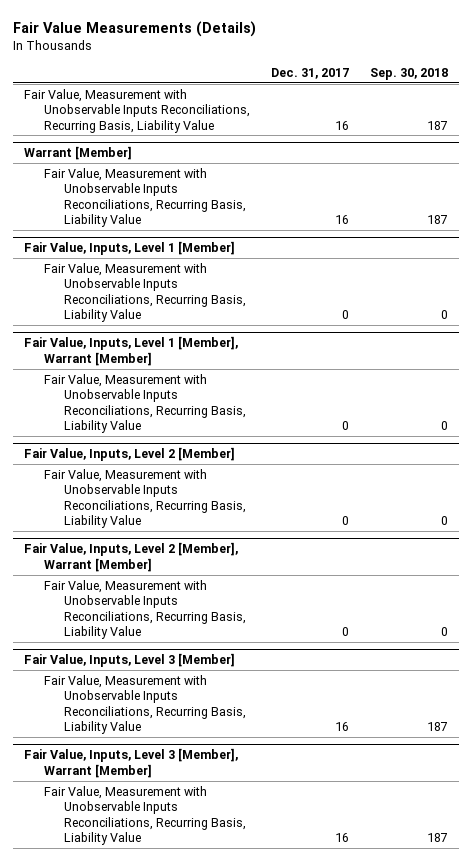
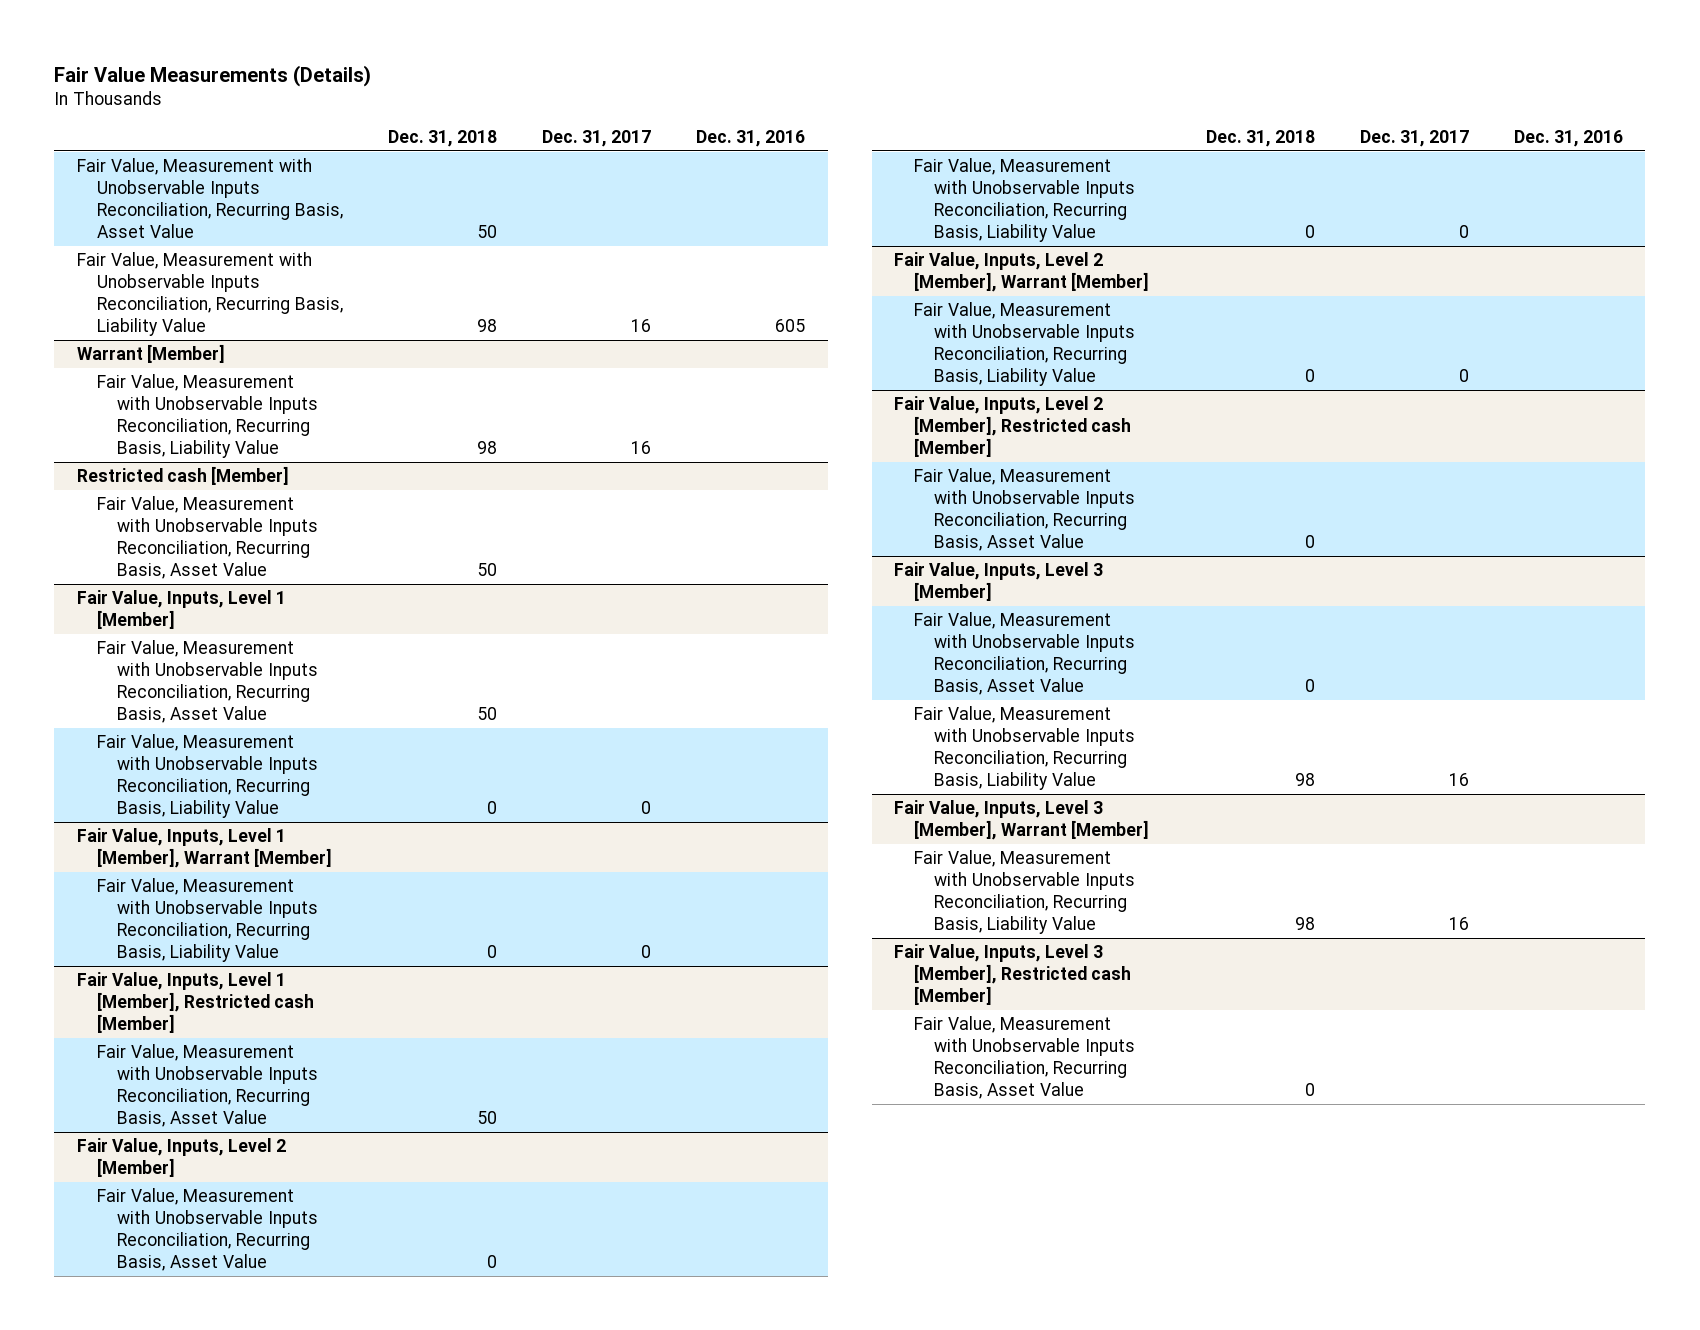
- | Dec. 31, 2017 | Sep. 30, 2018
+ | Dec. 31, 2018 | Dec. 31, 2017 | Dec. 31, 2016
- Fair Value, Measurement with Unobservable Inputs Reconciliations, Recurring Basis, Liability Value | 16 | 187
+ Fair Value, Measurement with Unobservable Inputs Reconciliation, Recurring Basis, Asset Value | 50 | |
+ Fair Value, Measurement with Unobservable Inputs Reconciliation, Recurring Basis, Liability Value | 98 | 16 | 605
@ Warrant [Member]
- Fair Value, Measurement with Unobservable Inputs Reconciliations, Recurring Basis, Liability Value | 16 | 187
+ Fair Value, Measurement with Unobservable Inputs Reconciliation, Recurring Basis, Liability Value | 98 | 16 |
+ Restricted cash [Member]
+ Fair Value, Measurement with Unobservable Inputs Reconciliation, Recurring Basis, Asset Value | 50 | |
@ Fair Value, Inputs, Level 1 [Member]
- Fair Value, Measurement with Unobservable Inputs Reconciliations, Recurring Basis, Liability Value | 0 | 0
+ Fair Value, Measurement with Unobservable Inputs Reconciliation, Recurring Basis, Asset Value | 50 | |
+ Fair Value, Measurement with Unobservable Inputs Reconciliation, Recurring Basis, Liability Value | 0 | 0 |
@ Fair Value, Inputs, Level 1 [Member], Warrant [Member]
- Fair Value, Measurement with Unobservable Inputs Reconciliations, Recurring Basis, Liability Value | 0 | 0
+ Fair Value, Measurement with Unobservable Inputs Reconciliation, Recurring Basis, Liability Value | 0 | 0 |
+ Fair Value, Inputs, Level 1 [Member], Restricted cash [Member]
+ Fair Value, Measurement with Unobservable Inputs Reconciliation, Recurring Basis, Asset Value | 50 | |
@ Fair Value, Inputs, Level 2 [Member]
- Fair Value, Measurement with Unobservable Inputs Reconciliations, Recurring Basis, Liability Value | 0 | 0
+ Fair Value, Measurement with Unobservable Inputs Reconciliation, Recurring Basis, Asset Value | 0 | |
+ Fair Value, Measurement with Unobservable Inputs Reconciliation, Recurring Basis, Liability Value | 0 | 0 |
@ Fair Value, Inputs, Level 2 [Member], Warrant [Member]
- Fair Value, Measurement with Unobservable Inputs Reconciliations, Recurring Basis, Liability Value | 0 | 0
+ Fair Value, Measurement with Unobservable Inputs Reconciliation, Recurring Basis, Liability Value | 0 | 0 |
+ Fair Value, Inputs, Level 2 [Member], Restricted cash [Member]
+ Fair Value, Measurement with Unobservable Inputs Reconciliation, Recurring Basis, Asset Value | 0 | |
@ Fair Value, Inputs, Level 3 [Member]
- Fair Value, Measurement with Unobservable Inputs Reconciliations, Recurring Basis, Liability Value | 16 | 187
+ Fair Value, Measurement with Unobservable Inputs Reconciliation, Recurring Basis, Asset Value | 0 | |
+ Fair Value, Measurement with Unobservable Inputs Reconciliation, Recurring Basis, Liability Value | 98 | 16 |
@ Fair Value, Inputs, Level 3 [Member], Warrant [Member]
- Fair Value, Measurement with Unobservable Inputs Reconciliations, Recurring Basis, Liability Value | 16 | 187
+ Fair Value, Measurement with Unobservable Inputs Reconciliation, Recurring Basis, Liability Value | 98 | 16 |
+ Fair Value, Inputs, Level 3 [Member], Restricted cash [Member]
+ Fair Value, Measurement with Unobservable Inputs Reconciliation, Recurring Basis, Asset Value | 0 | |

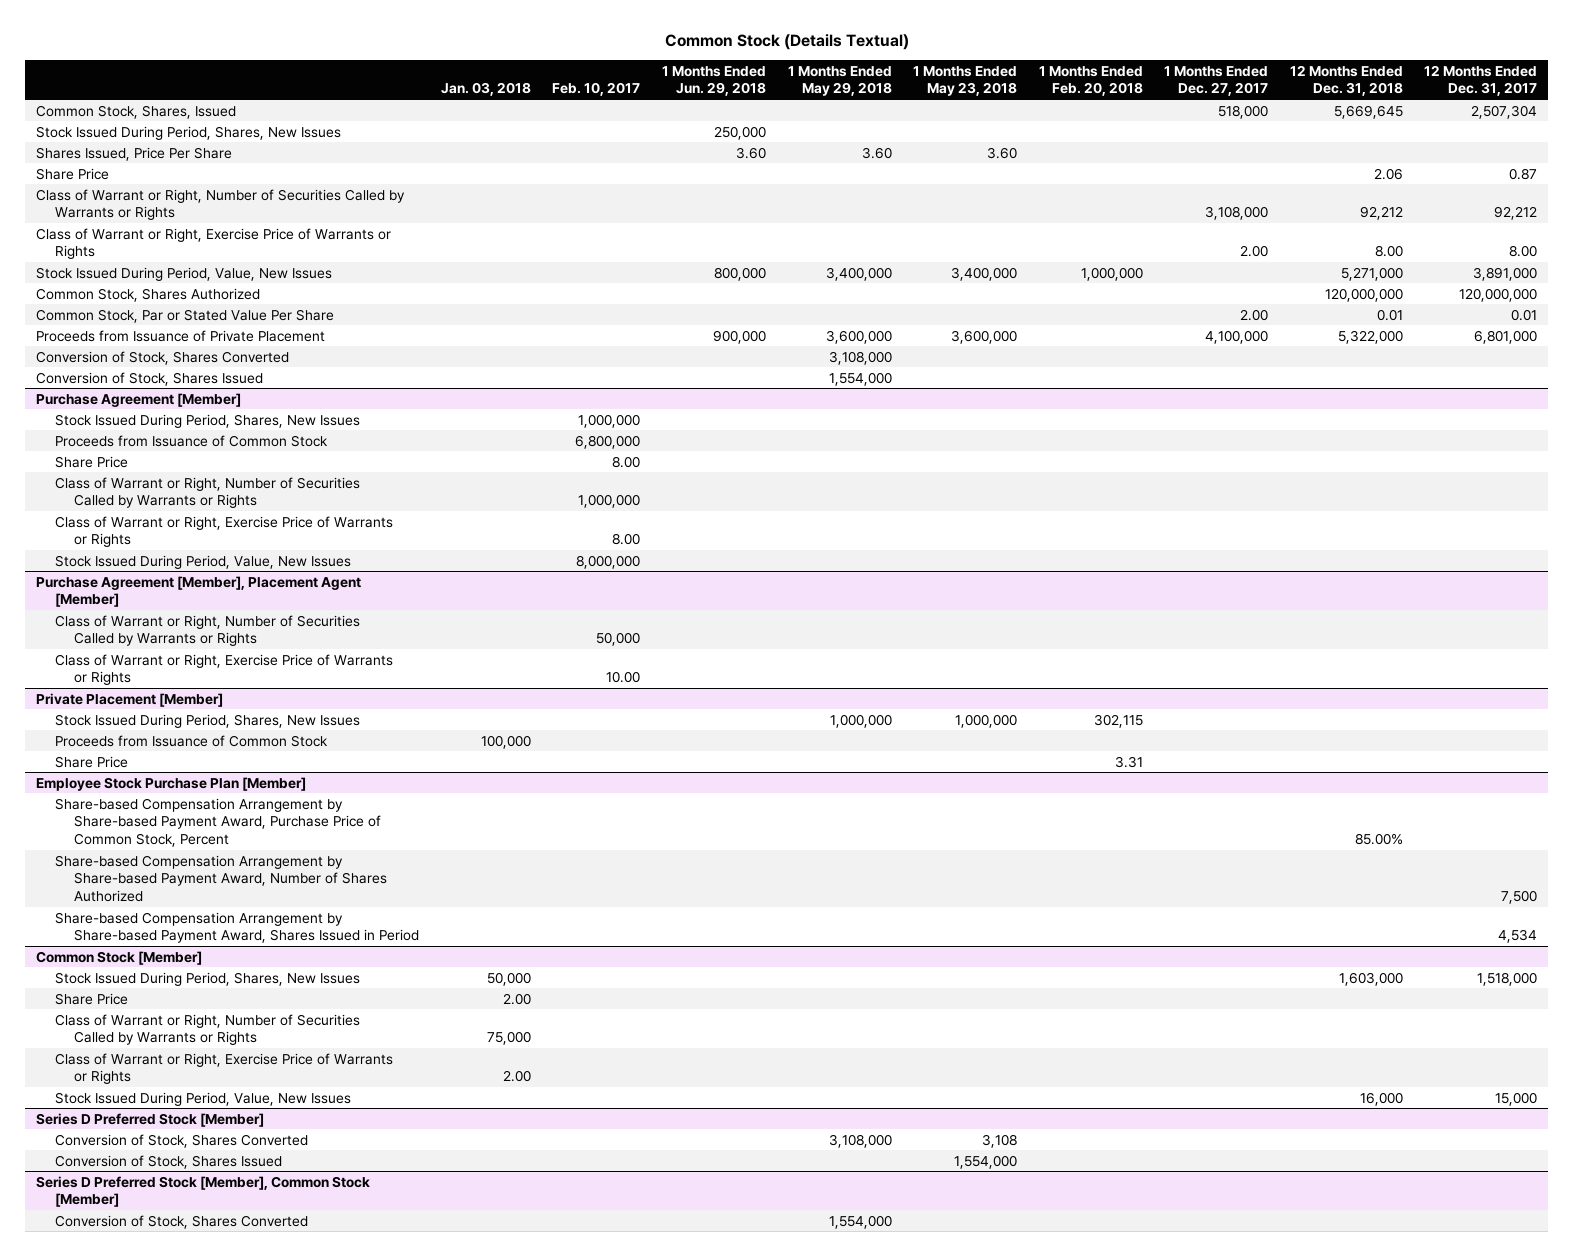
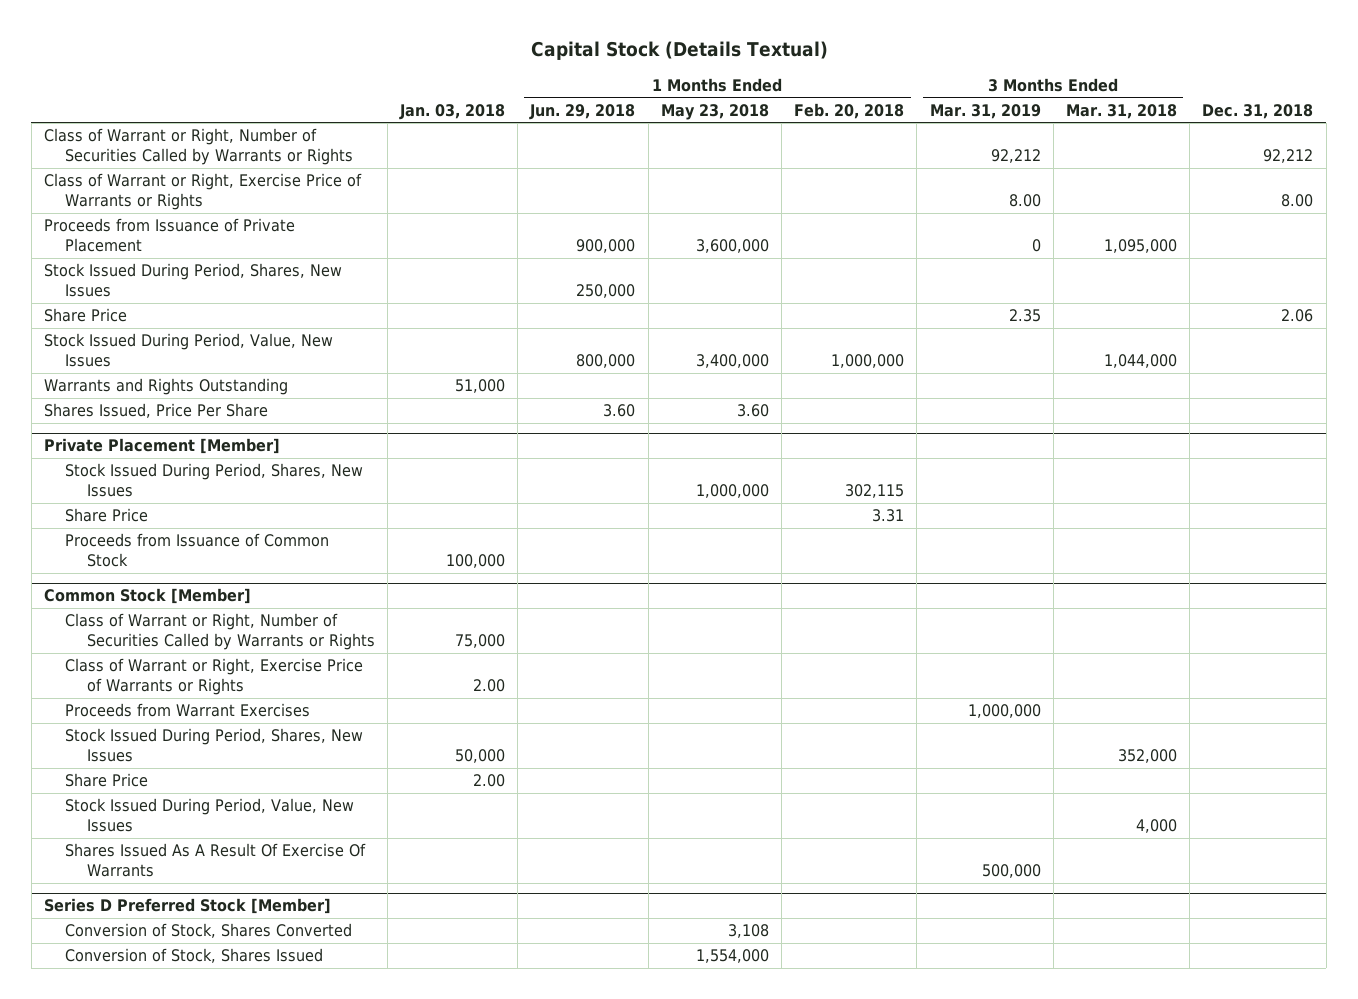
- Common Stock (Details Textual)
+ Capital Stock (Details Textual)
- | Jan. 03, 2018 | Feb. 10, 2017 | 1 Months Ended Jun. 29, 2018 | 1 Months Ended May 29, 2018 | 1 Months Ended May 23, 2018 | 1 Months Ended Feb. 20, 2018 | 1 Months Ended Dec. 27, 2017 | 12 Months Ended Dec. 31, 2018 | 12 Months Ended Dec. 31, 2017
+ | Jan. 03, 2018 | 1 Months Ended Jun. 29, 2018 | 1 Months Ended May 23, 2018 | 1 Months Ended Feb. 20, 2018 | 3 Months Ended Mar. 31, 2019 | 3 Months Ended Mar. 31, 2018 | Dec. 31, 2018
- Common Stock, Shares, Issued | | | | | | | 518,000 | 5,669,645 | 2,507,304
- Common Stock, Shares Authorized | | | | | | | | 120,000,000 | 120,000,000
- Common Stock, Par or Stated Value Per Share | | | | | | | 2.00 | 0.01 | 0.01
- Conversion of Stock, Shares Converted | | | | 3,108,000 | | | | |
- Conversion of Stock, Shares Issued | | | | 1,554,000 | | | | |
- Purchase Agreement [Member]
- Stock Issued During Period, Shares, New Issues | | 1,000,000 | | | | | | |
- Proceeds from Issuance of Common Stock | | 6,800,000 | | | | | | |
- Share Price | | 8.00 | | | | | | |
- Class of Warrant or Right, Number of Securities Called by Warrants or Rights | | 1,000,000 | | | | | | |
- Class of Warrant or Right, Exercise Price of Warrants or Rights | | 8.00 | | | | | | |
- Stock Issued During Period, Value, New Issues | | 8,000,000 | | | | | | |
- Purchase Agreement [Member], Placement Agent [Member]
- Class of Warrant or Right, Number of Securities Called by Warrants or Rights | | 50,000 | | | | | | |
- Class of Warrant or Right, Exercise Price of Warrants or Rights | | 10.00 | | | | | | |
moved down: Stock Issued During Period, Shares, New Issues | | 250,000 | | | | |
moved down: Share Price | | | | | 2.35 | | 2.06
moved down: Stock Issued During Period, Value, New Issues | | 800,000 | 3,400,000 | 1,000,000 | | 1,044,000 |
+ Warrants and Rights Outstanding | 51,000 | | | | | |
moved down: Shares Issued, Price Per Share | | 3.60 | 3.60 | | | |
- Employee Stock Purchase Plan [Member]
- Share-based Compensation Arrangement by Share-based Payment Award, Purchase Price of Common Stock, Percent | | | | | | | | 85.00% |
- Share-based Compensation Arrangement by Share-based Payment Award, Number of Shares Authorized | | | | | | | | | 7,500
- Share-based Compensation Arrangement by Share-based Payment Award, Shares Issued in Period | | | | | | | | | 4,534
@ Private Placement [Member]
moved down: Proceeds from Issuance of Common Stock | 100,000 | | | | | |
@ Common Stock [Member]
+ Proceeds from Warrant Exercises | | | | | 1,000,000 | |
moved down: Stock Issued During Period, Shares, New Issues | 50,000 | | | | | 352,000 |
moved down: Share Price | 2.00 | | | | | |
+ Shares Issued As A Result Of Exercise Of Warrants | | | | | 500,000 | |
- Series D Preferred Stock [Member], Common Stock [Member]
- Conversion of Stock, Shares Converted | | | | 1,554,000 | | | | |

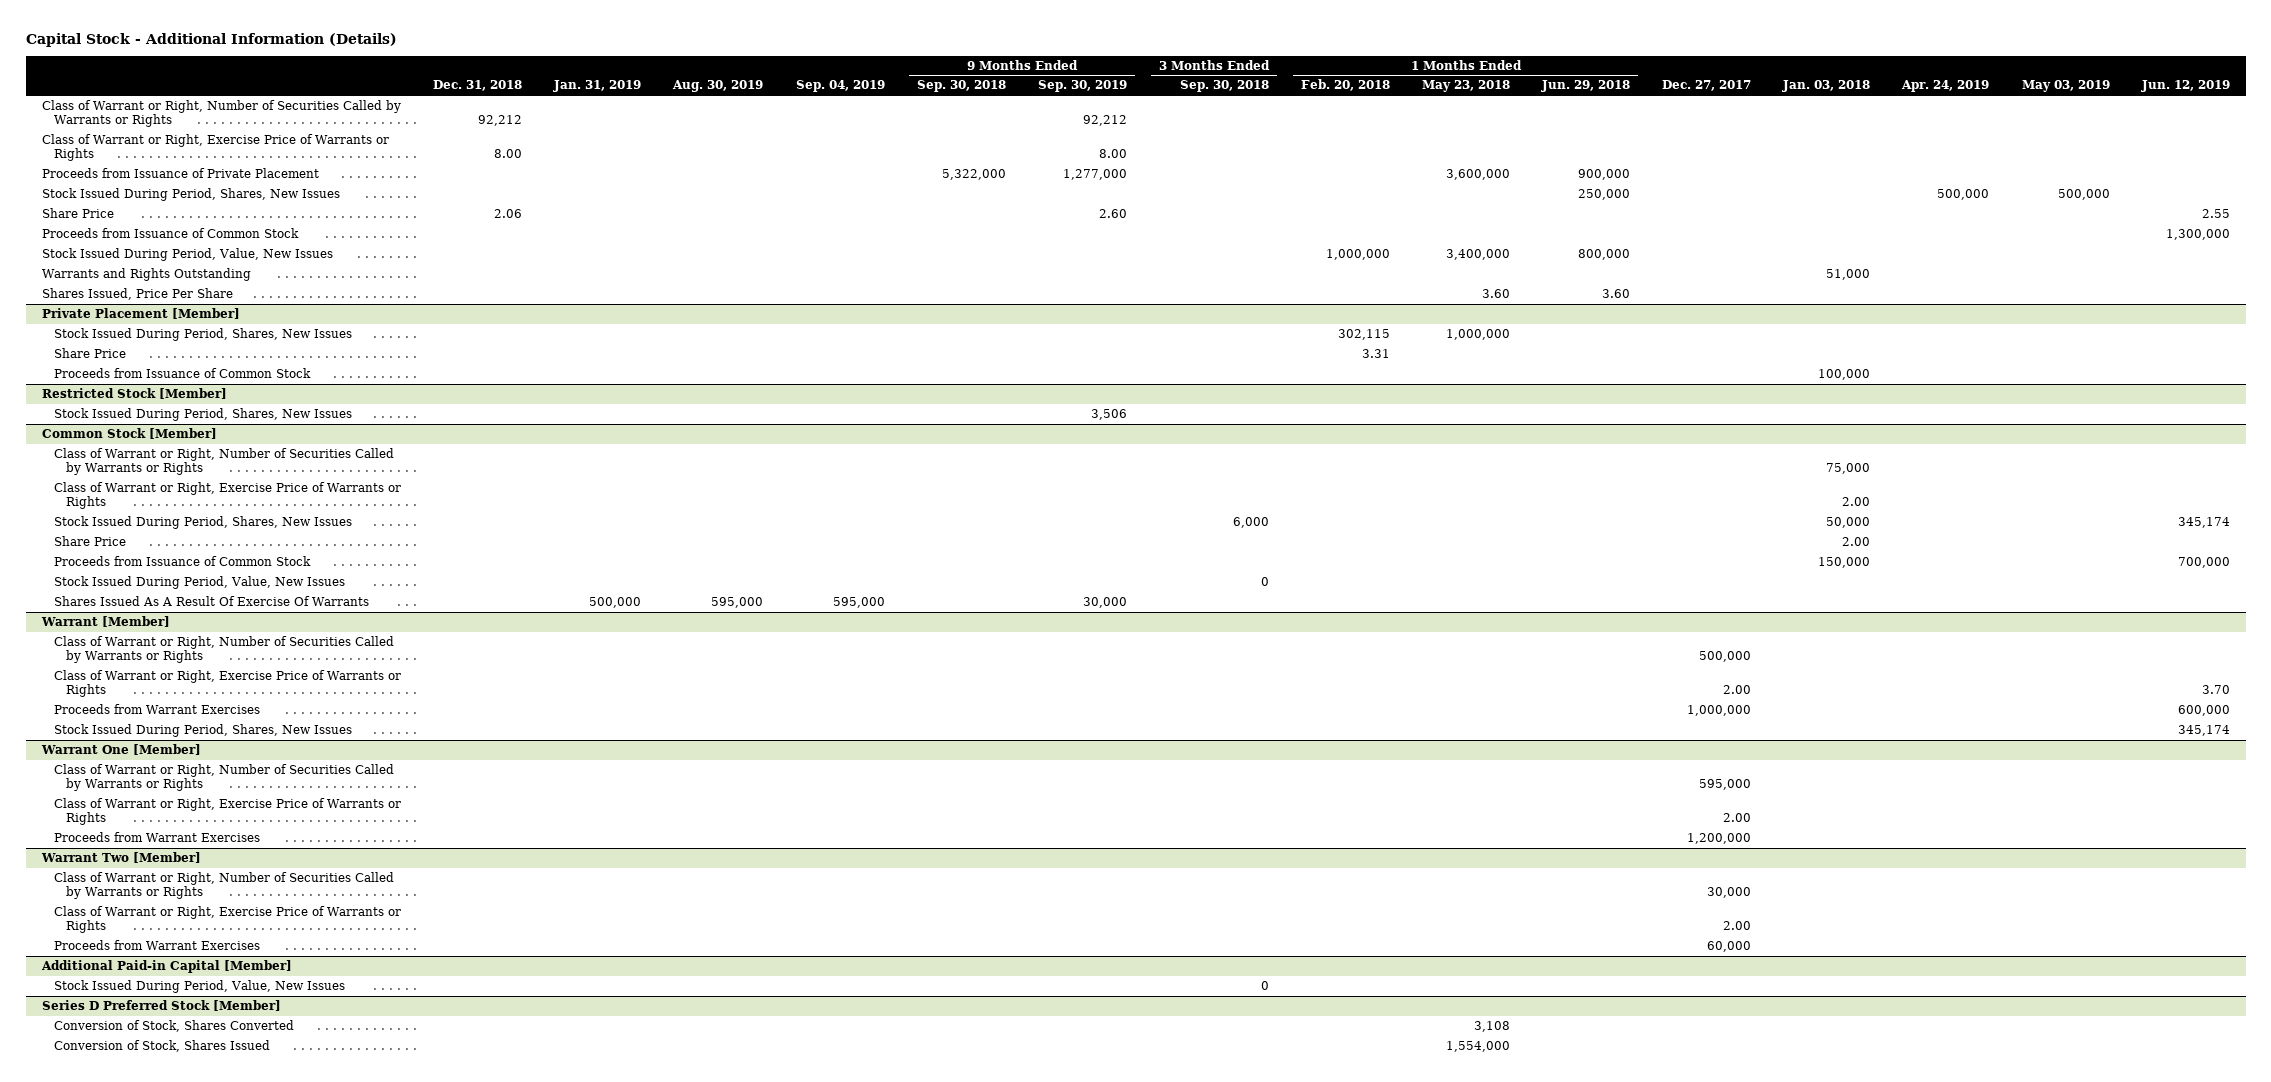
- Capital Stock (Details Textual)
+ Capital Stock - Additional Information (Details)
- | Jan. 03, 2018 | 1 Months Ended Jun. 29, 2018 | 1 Months Ended May 23, 2018 | 1 Months Ended Feb. 20, 2018 | 3 Months Ended Mar. 31, 2019 | 3 Months Ended Mar. 31, 2018 | Dec. 31, 2018
+ | Dec. 31, 2018 | Jan. 31, 2019 | Aug. 30, 2019 | Sep. 04, 2019 | 9 Months Ended Sep. 30, 2018 | 9 Months Ended Sep. 30, 2019 | 3 Months Ended Sep. 30, 2018 | 1 Months Ended Feb. 20, 2018 | 1 Months Ended May 23, 2018 | 1 Months Ended Jun. 29, 2018 | Dec. 27, 2017 | Jan. 03, 2018 | Apr. 24, 2019 | May 03, 2019 | Jun. 12, 2019
+ Proceeds from Issuance of Common Stock | | | | | | | | | | | | | | | 1,300,000
+ Restricted Stock [Member]
+ Stock Issued During Period, Shares, New Issues | | | | | | 3,506 | | | | | | | | |
@ Common Stock [Member]
- Proceeds from Warrant Exercises | | | | | 1,000,000 | |
+ Proceeds from Issuance of Common Stock | | | | | | | | | | | | 150,000 | | | 700,000
+ Warrant [Member]
+ Class of Warrant or Right, Number of Securities Called by Warrants or Rights | | | | | | | | | | | 500,000 | | | |
+ Class of Warrant or Right, Exercise Price of Warrants or Rights | | | | | | | | | | | 2.00 | | | | 3.70
+ Proceeds from Warrant Exercises | | | | | | | | | | | 1,000,000 | | | | 600,000
+ Stock Issued During Period, Shares, New Issues | | | | | | | | | | | | | | | 345,174
+ Warrant One [Member]
+ Class of Warrant or Right, Number of Securities Called by Warrants or Rights | | | | | | | | | | | 595,000 | | | |
+ Class of Warrant or Right, Exercise Price of Warrants or Rights | | | | | | | | | | | 2.00 | | | |
+ Proceeds from Warrant Exercises | | | | | | | | | | | 1,200,000 | | | |
+ Warrant Two [Member]
+ Class of Warrant or Right, Number of Securities Called by Warrants or Rights | | | | | | | | | | | 30,000 | | | |
+ Class of Warrant or Right, Exercise Price of Warrants or Rights | | | | | | | | | | | 2.00 | | | |
+ Proceeds from Warrant Exercises | | | | | | | | | | | 60,000 | | | |
+ Additional Paid-in Capital [Member]
+ Stock Issued During Period, Value, New Issues | | | | | | | 0 | | | | | | | |

